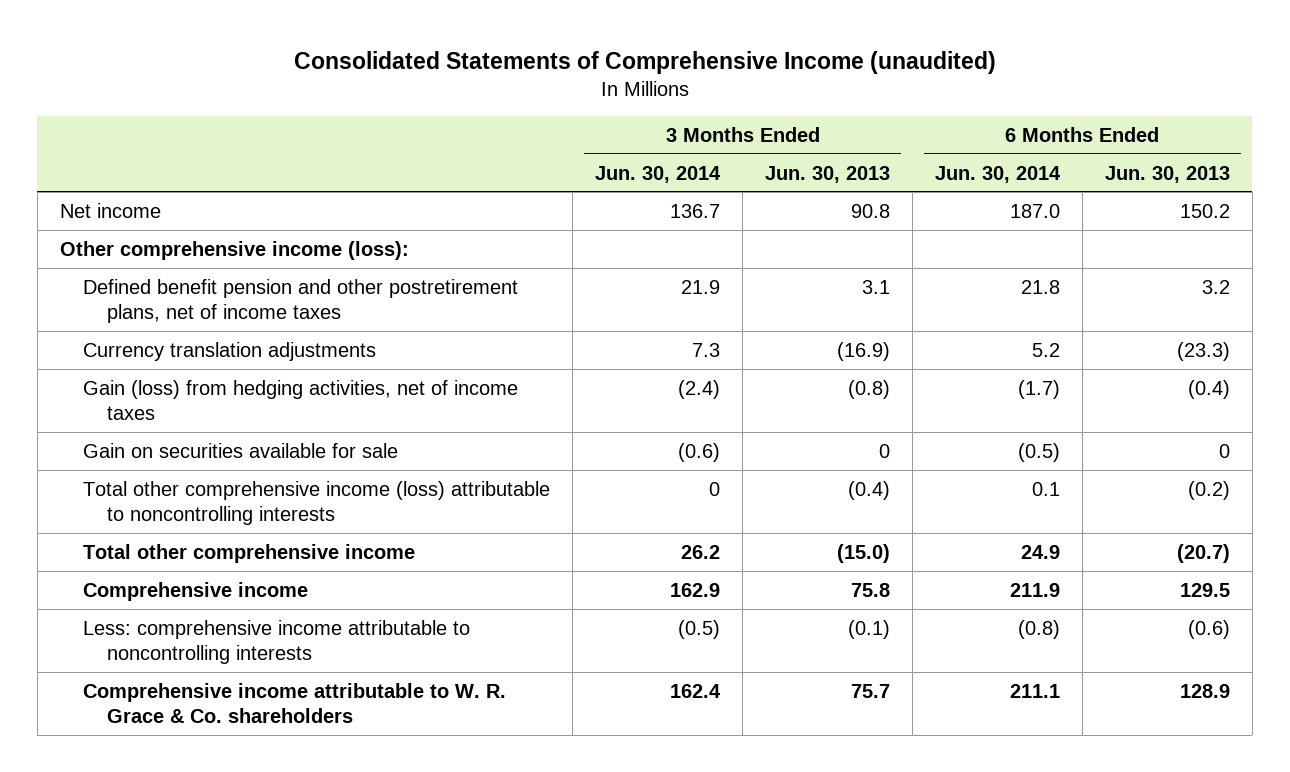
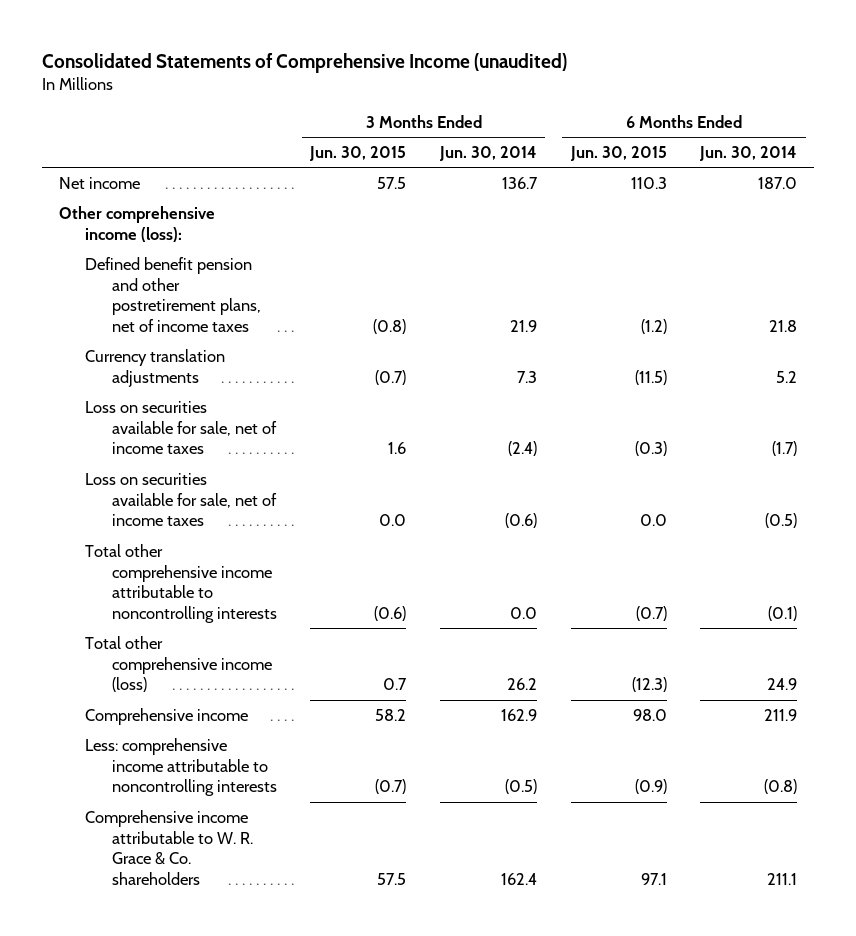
- | 3 Months Ended Jun. 30, 2014 | 3 Months Ended Jun. 30, 2013 | 6 Months Ended Jun. 30, 2014 | 6 Months Ended Jun. 30, 2013
+ | 3 Months Ended Jun. 30, 2015 | 3 Months Ended Jun. 30, 2014 | 6 Months Ended Jun. 30, 2015 | 6 Months Ended Jun. 30, 2014
- Gain (loss) from hedging activities, net of income taxes | (2.4) | (0.8) | (1.7) | (0.4)
- Gain on securities available for sale | (0.6) | 0 | (0.5) | 0
- Total other comprehensive income (loss) attributable to noncontrolling interests | 0 | (0.4) | 0.1 | (0.2)
- Total other comprehensive income | 26.2 | (15.0) | 24.9 | (20.7)
+ Loss on securities available for sale, net of income taxes | 1.6 | (2.4) | (0.3) | (1.7)
+ Loss on securities available for sale, net of income taxes | 0.0 | (0.6) | 0.0 | (0.5)
+ Total other comprehensive income attributable to noncontrolling interests | (0.6) | 0.0 | (0.7) | (0.1)
+ Total other comprehensive income (loss) | 0.7 | 26.2 | (12.3) | 24.9

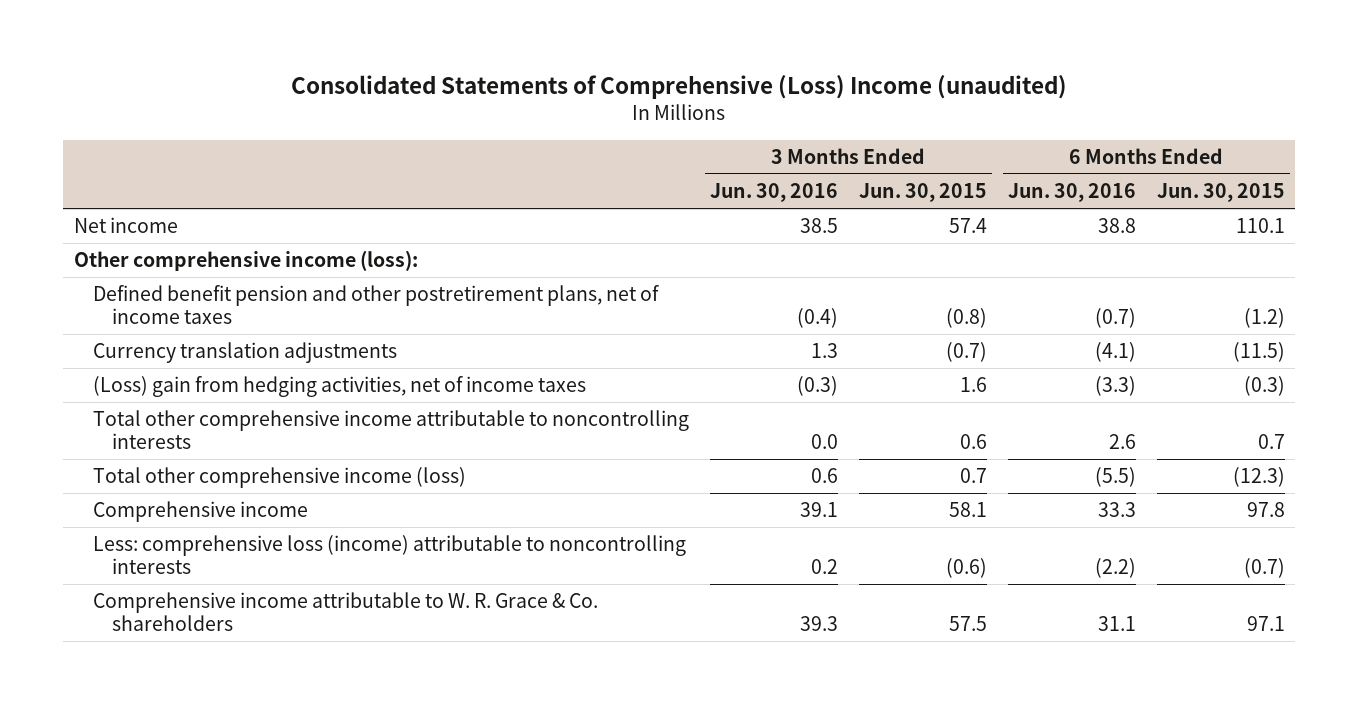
- Consolidated Statements of Comprehensive Income (unaudited)
+ Consolidated Statements of Comprehensive (Loss) Income (unaudited)
- | 3 Months Ended Jun. 30, 2015 | 3 Months Ended Jun. 30, 2014 | 6 Months Ended Jun. 30, 2015 | 6 Months Ended Jun. 30, 2014
+ | 3 Months Ended Jun. 30, 2016 | 3 Months Ended Jun. 30, 2015 | 6 Months Ended Jun. 30, 2016 | 6 Months Ended Jun. 30, 2015
- Net income | 57.5 | 136.7 | 110.3 | 187.0
+ Net income | 38.5 | 57.4 | 38.8 | 110.1
- Loss on securities available for sale, net of income taxes | 1.6 | (2.4) | (0.3) | (1.7)
- Loss on securities available for sale, net of income taxes | 0.0 | (0.6) | 0.0 | (0.5)
- Total other comprehensive income attributable to noncontrolling interests | (0.6) | 0.0 | (0.7) | (0.1)
+ (Loss) gain from hedging activities, net of income taxes | (0.3) | 1.6 | (3.3) | (0.3)
+ Total other comprehensive income attributable to noncontrolling interests | 0.0 | 0.6 | 2.6 | 0.7
- Comprehensive income | 58.2 | 162.9 | 98.0 | 211.9
- Less: comprehensive income attributable to noncontrolling interests | (0.7) | (0.5) | (0.9) | (0.8)
+ Comprehensive income | 39.1 | 58.1 | 33.3 | 97.8
+ Less: comprehensive loss (income) attributable to noncontrolling interests | 0.2 | (0.6) | (2.2) | (0.7)

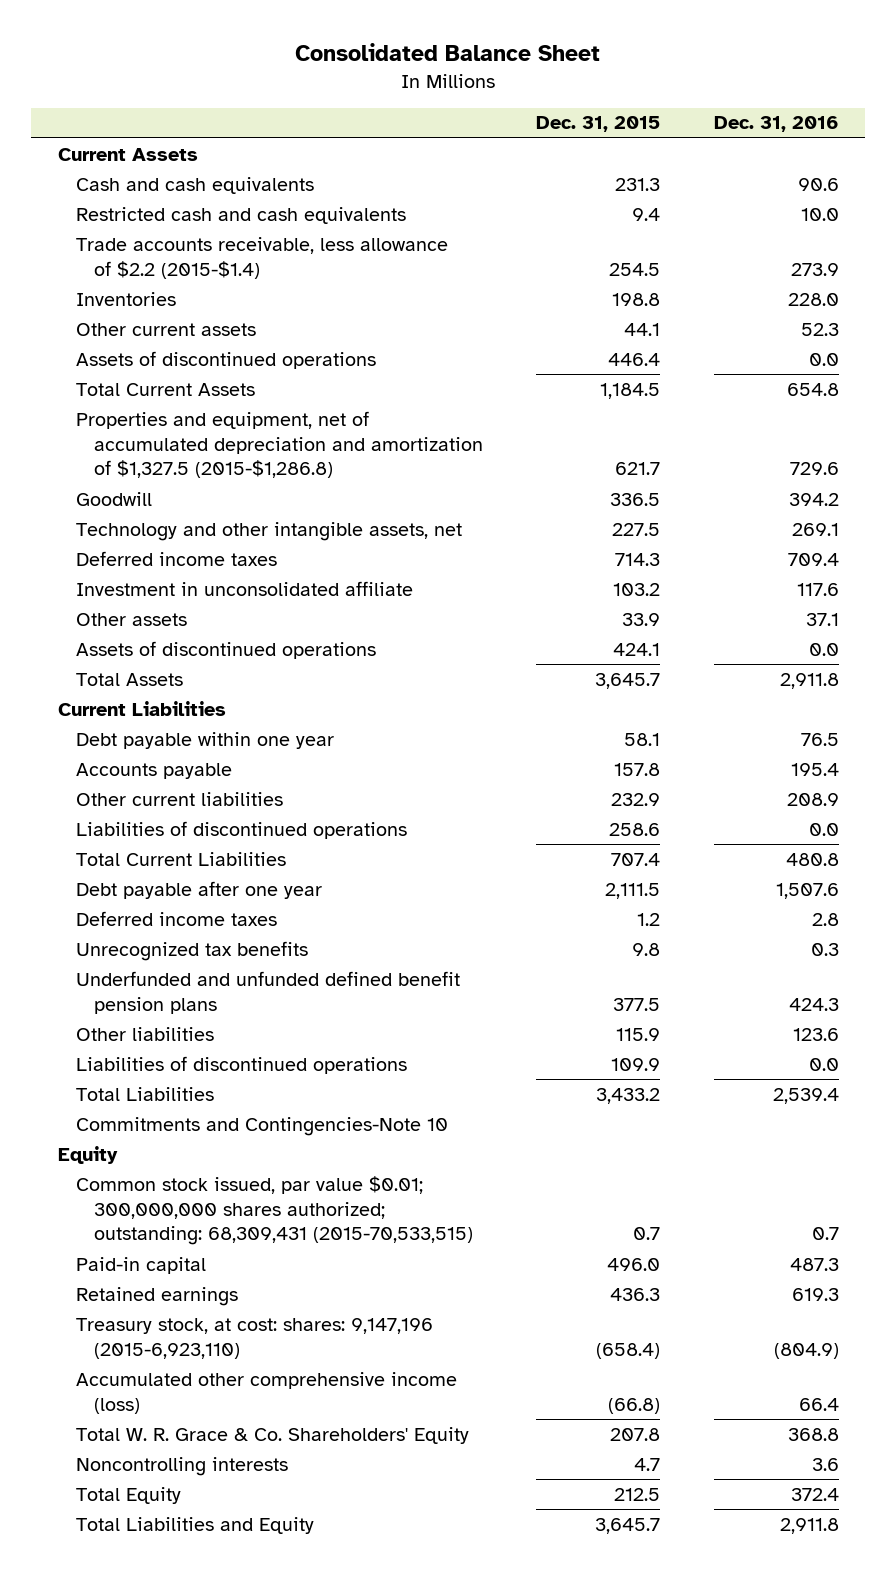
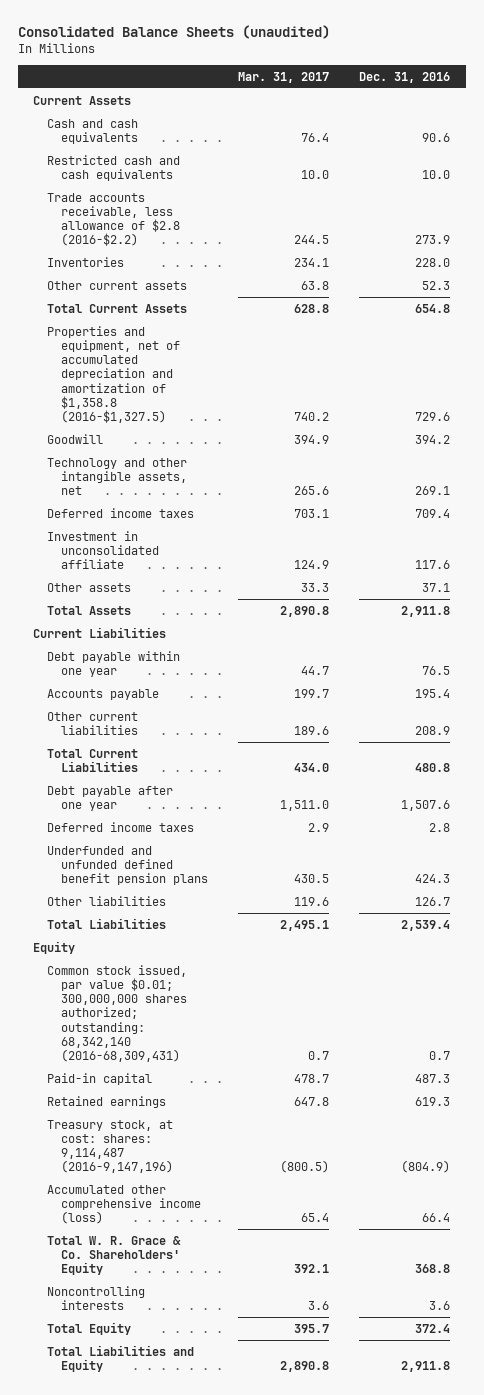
- Consolidated Balance Sheet
+ Consolidated Balance Sheets (unaudited)
- | Dec. 31, 2015 | Dec. 31, 2016
+ | Mar. 31, 2017 | Dec. 31, 2016
- Trade accounts receivable, less allowance of $2.2 (2015-$1.4) | 254.5 | 273.9
+ Trade accounts receivable, less allowance of $2.8 (2016-$2.2) | 244.5 | 273.9
- Assets of discontinued operations | 446.4 | 0.0
- Properties and equipment, net of accumulated depreciation and amortization of $1,327.5 (2015-$1,286.8) | 621.7 | 729.6
+ Properties and equipment, net of accumulated depreciation and amortization of $1,358.8 (2016-$1,327.5) | 740.2 | 729.6
- Assets of discontinued operations | 424.1 | 0.0
- Liabilities of discontinued operations | 258.6 | 0.0
- Unrecognized tax benefits | 9.8 | 0.3
- Other liabilities | 115.9 | 123.6
- Liabilities of discontinued operations | 109.9 | 0.0
+ Other liabilities | 119.6 | 126.7
- Commitments and Contingencies-Note 10
- Common stock issued, par value $0.01; 300,000,000 shares authorized; outstanding: 68,309,431 (2015-70,533,515) | 0.7 | 0.7
+ Common stock issued, par value $0.01; 300,000,000 shares authorized; outstanding: 68,342,140 (2016-68,309,431) | 0.7 | 0.7
- Treasury stock, at cost: shares: 9,147,196 (2015-6,923,110) | (658.4) | (804.9)
+ Treasury stock, at cost: shares: 9,114,487 (2016-9,147,196) | (800.5) | (804.9)

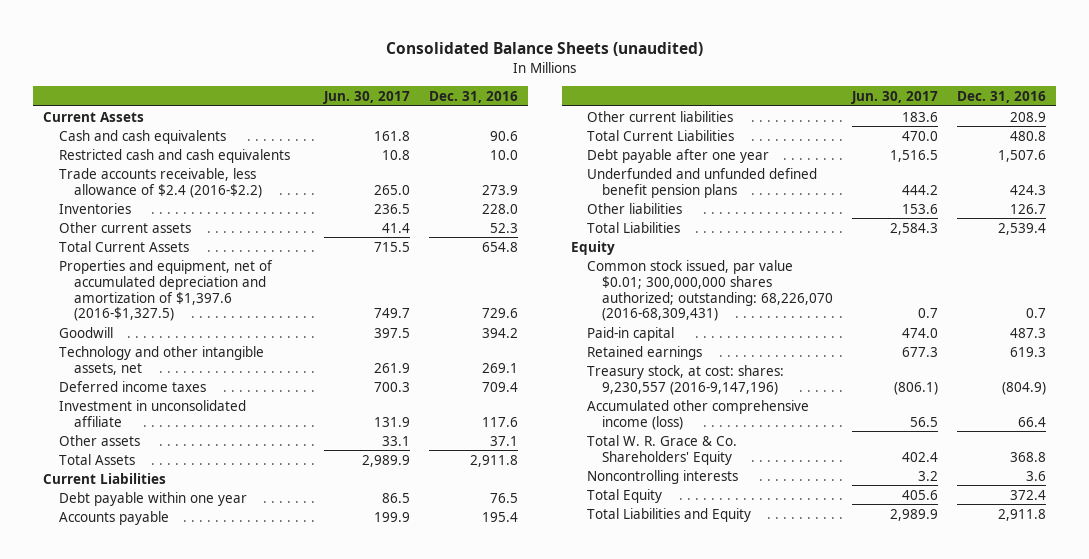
- | Mar. 31, 2017 | Dec. 31, 2016
+ | Jun. 30, 2017 | Dec. 31, 2016
- Trade accounts receivable, less allowance of $2.8 (2016-$2.2) | 244.5 | 273.9
+ Trade accounts receivable, less allowance of $2.4 (2016-$2.2) | 265.0 | 273.9
- Properties and equipment, net of accumulated depreciation and amortization of $1,358.8 (2016-$1,327.5) | 740.2 | 729.6
+ Properties and equipment, net of accumulated depreciation and amortization of $1,397.6 (2016-$1,327.5) | 749.7 | 729.6
- Deferred income taxes | 2.9 | 2.8
- Common stock issued, par value $0.01; 300,000,000 shares authorized; outstanding: 68,342,140 (2016-68,309,431) | 0.7 | 0.7
+ Common stock issued, par value $0.01; 300,000,000 shares authorized; outstanding: 68,226,070 (2016-68,309,431) | 0.7 | 0.7
- Treasury stock, at cost: shares: 9,114,487 (2016-9,147,196) | (800.5) | (804.9)
+ Treasury stock, at cost: shares: 9,230,557 (2016-9,147,196) | (806.1) | (804.9)

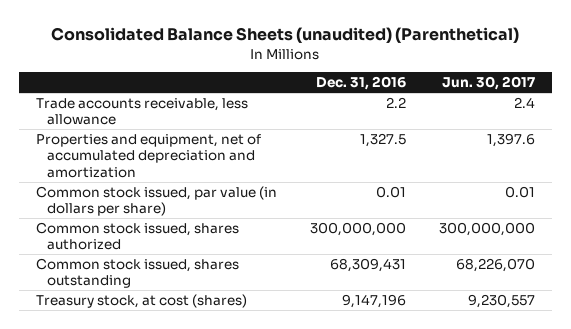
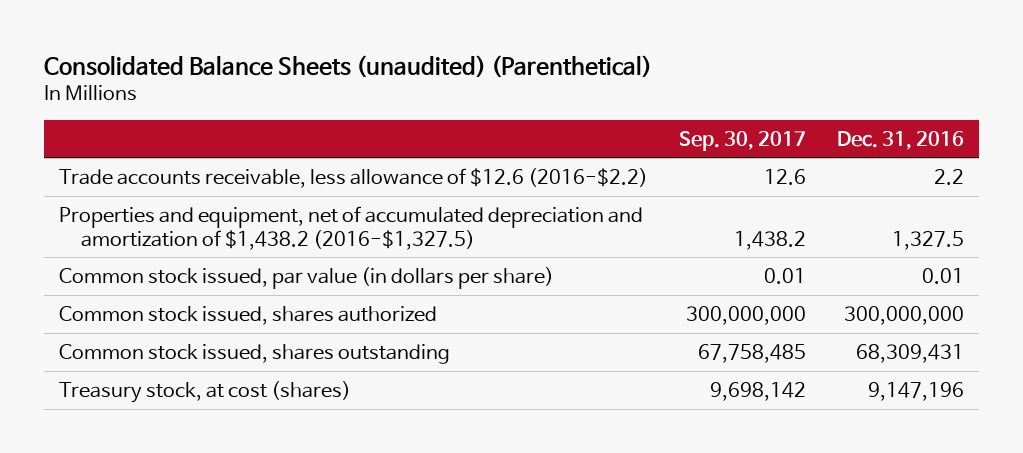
- | Dec. 31, 2016 | Jun. 30, 2017
+ | Sep. 30, 2017 | Dec. 31, 2016
- Trade accounts receivable, less allowance | 2.2 | 2.4
- Properties and equipment, net of accumulated depreciation and amortization | 1,327.5 | 1,397.6
+ Trade accounts receivable, less allowance of $12.6 (2016-$2.2) | 12.6 | 2.2
+ Properties and equipment, net of accumulated depreciation and amortization of $1,438.2 (2016-$1,327.5) | 1,438.2 | 1,327.5

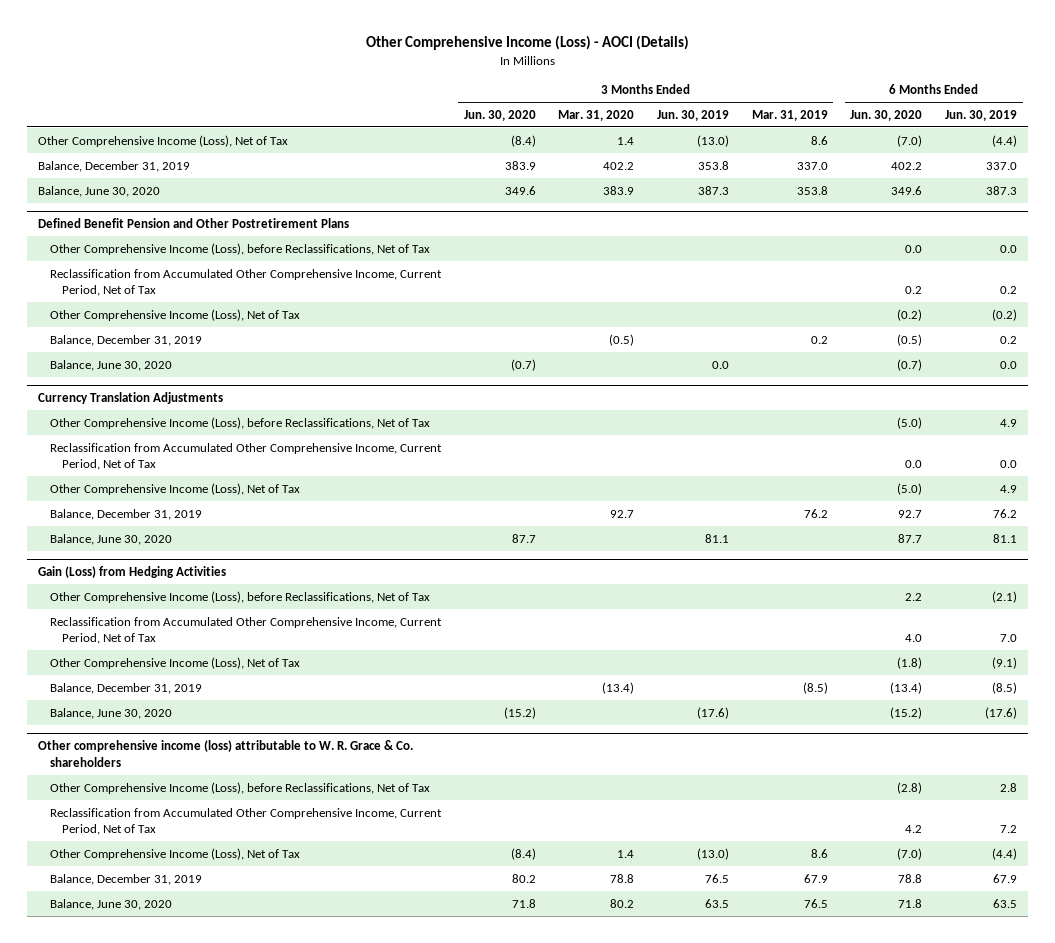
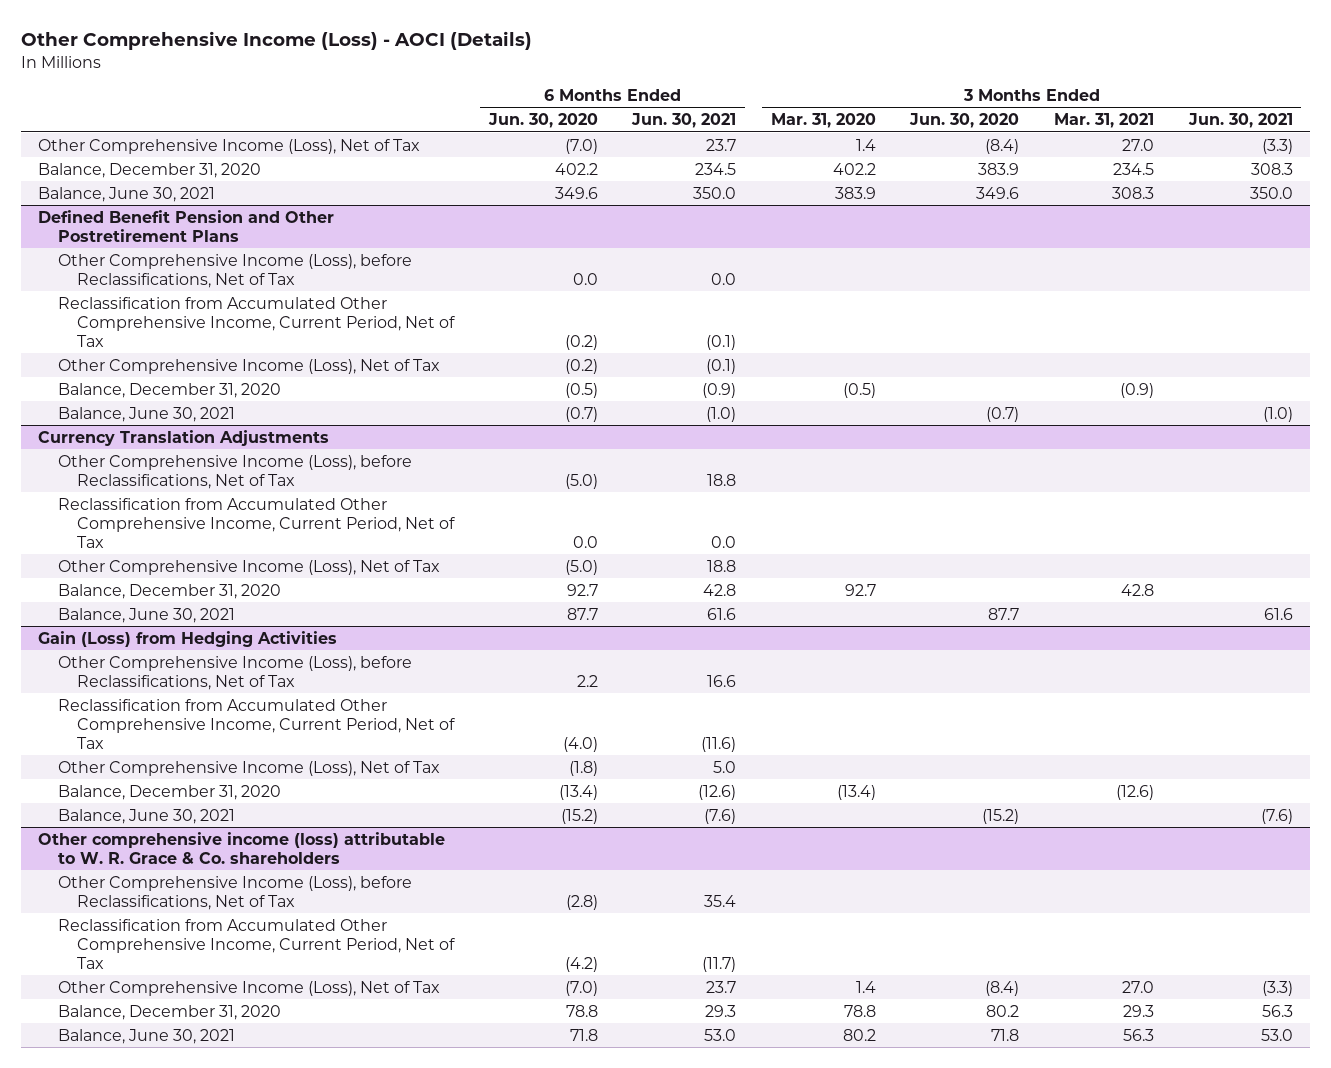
- | 3 Months Ended Jun. 30, 2020 | 3 Months Ended Mar. 31, 2020 | 3 Months Ended Jun. 30, 2019 | 3 Months Ended Mar. 31, 2019 | 6 Months Ended Jun. 30, 2020 | 6 Months Ended Jun. 30, 2019
+ | 6 Months Ended Jun. 30, 2020 | 6 Months Ended Jun. 30, 2021 | 3 Months Ended Mar. 31, 2020 | 3 Months Ended Jun. 30, 2020 | 3 Months Ended Mar. 31, 2021 | 3 Months Ended Jun. 30, 2021
- Balance, December 31, 2019 | 383.9 | 402.2 | 353.8 | 337.0 | 402.2 | 337.0
- Balance, June 30, 2020 | 349.6 | 383.9 | 387.3 | 353.8 | 349.6 | 387.3
+ Balance, December 31, 2020 | 402.2 | 234.5 | 402.2 | 383.9 | 234.5 | 308.3
+ Balance, June 30, 2021 | 349.6 | 350.0 | 383.9 | 349.6 | 308.3 | 350.0
@ Defined Benefit Pension and Other Postretirement Plans
- Reclassification from Accumulated Other Comprehensive Income, Current Period, Net of Tax | | | | | 0.2 | 0.2
+ Reclassification from Accumulated Other Comprehensive Income, Current Period, Net of Tax | (0.2) | (0.1) | | | |
- Balance, December 31, 2019 | | (0.5) | | 0.2 | (0.5) | 0.2
- Balance, June 30, 2020 | (0.7) | | 0.0 | | (0.7) | 0.0
+ Balance, December 31, 2020 | (0.5) | (0.9) | (0.5) | | (0.9) |
+ Balance, June 30, 2021 | (0.7) | (1.0) | | (0.7) | | (1.0)
@ Currency Translation Adjustments
- Balance, December 31, 2019 | | 92.7 | | 76.2 | 92.7 | 76.2
- Balance, June 30, 2020 | 87.7 | | 81.1 | | 87.7 | 81.1
+ Balance, December 31, 2020 | 92.7 | 42.8 | 92.7 | | 42.8 |
+ Balance, June 30, 2021 | 87.7 | 61.6 | | 87.7 | | 61.6
@ Gain (Loss) from Hedging Activities
- Reclassification from Accumulated Other Comprehensive Income, Current Period, Net of Tax | | | | | 4.0 | 7.0
+ Reclassification from Accumulated Other Comprehensive Income, Current Period, Net of Tax | (4.0) | (11.6) | | | |
- Balance, December 31, 2019 | | (13.4) | | (8.5) | (13.4) | (8.5)
- Balance, June 30, 2020 | (15.2) | | (17.6) | | (15.2) | (17.6)
+ Balance, December 31, 2020 | (13.4) | (12.6) | (13.4) | | (12.6) |
+ Balance, June 30, 2021 | (15.2) | (7.6) | | (15.2) | | (7.6)
@ Other comprehensive income (loss) attributable to W. R. Grace & Co. shareholders
- Reclassification from Accumulated Other Comprehensive Income, Current Period, Net of Tax | | | | | 4.2 | 7.2
+ Reclassification from Accumulated Other Comprehensive Income, Current Period, Net of Tax | (4.2) | (11.7) | | | |
- Balance, December 31, 2019 | 80.2 | 78.8 | 76.5 | 67.9 | 78.8 | 67.9
- Balance, June 30, 2020 | 71.8 | 80.2 | 63.5 | 76.5 | 71.8 | 63.5
+ Balance, December 31, 2020 | 78.8 | 29.3 | 78.8 | 80.2 | 29.3 | 56.3
+ Balance, June 30, 2021 | 71.8 | 53.0 | 80.2 | 71.8 | 56.3 | 53.0

